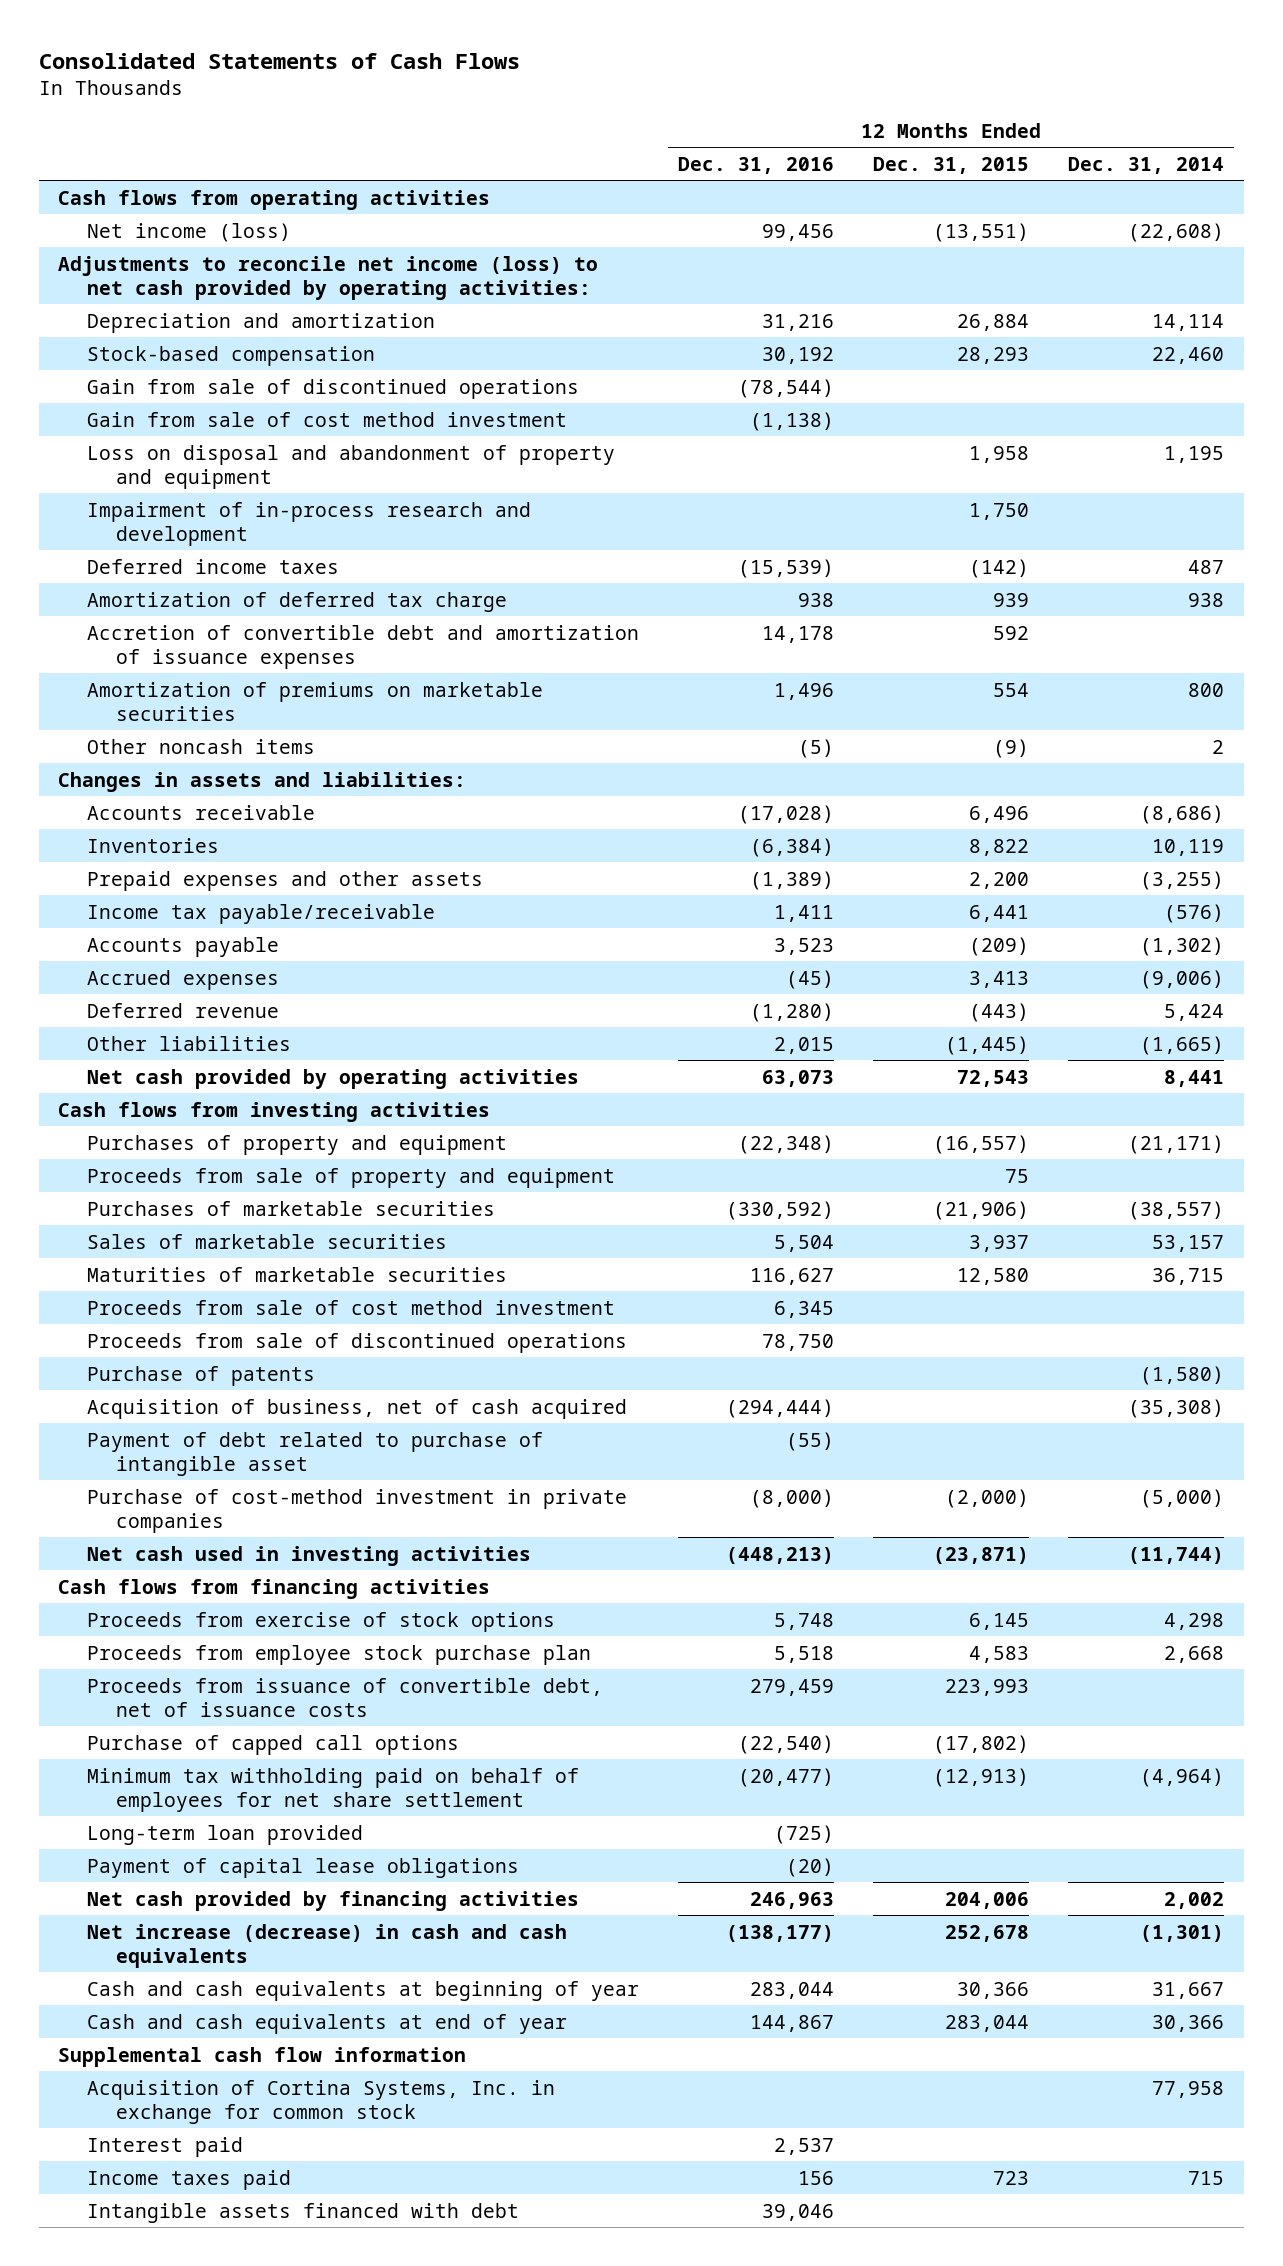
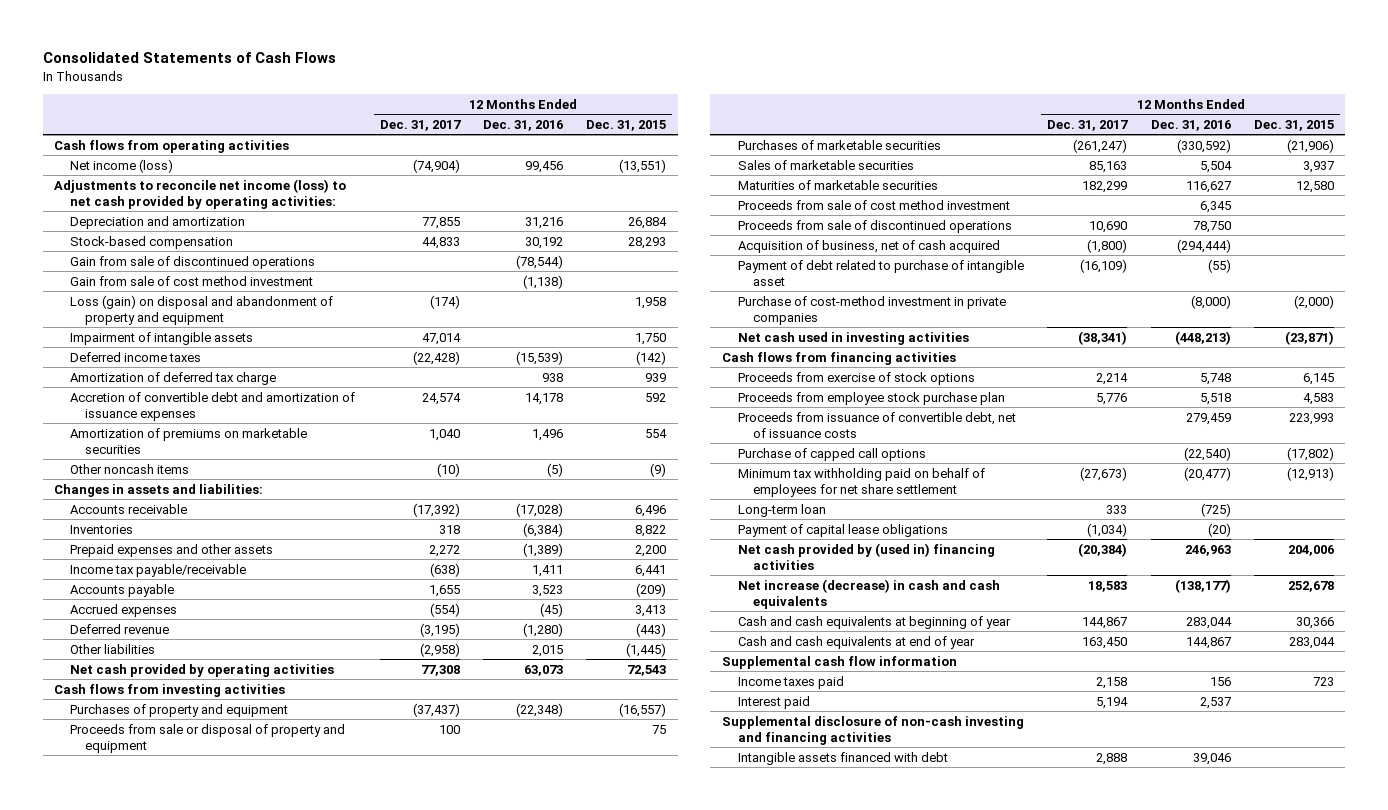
- | 12 Months Ended Dec. 31, 2016 | 12 Months Ended Dec. 31, 2015 | 12 Months Ended Dec. 31, 2014
+ | 12 Months Ended Dec. 31, 2017 | 12 Months Ended Dec. 31, 2016 | 12 Months Ended Dec. 31, 2015
- Loss on disposal and abandonment of property and equipment | | 1,958 | 1,195
- Impairment of in-process research and development | | 1,750 |
+ Loss (gain) on disposal and abandonment of property and equipment | (174) | | 1,958
+ Impairment of intangible assets | 47,014 | | 1,750
- Proceeds from sale of property and equipment | | 75 |
+ Proceeds from sale or disposal of property and equipment | 100 | | 75
- Purchase of patents | | | (1,580)
- Long-term loan provided | (725) | |
+ Long-term loan | 333 | (725) |
- Net cash provided by financing activities | 246,963 | 204,006 | 2,002
+ Net cash provided by (used in) financing activities | (20,384) | 246,963 | 204,006
- Acquisition of Cortina Systems, Inc. in exchange for common stock | | | 77,958
moved down: Interest paid | 5,194 | 2,537 |
+ Supplemental disclosure of non-cash investing and financing activities

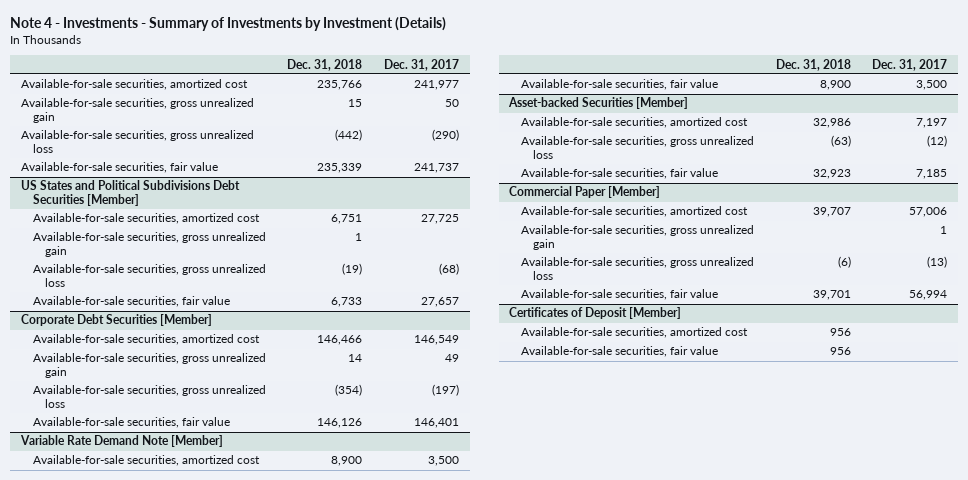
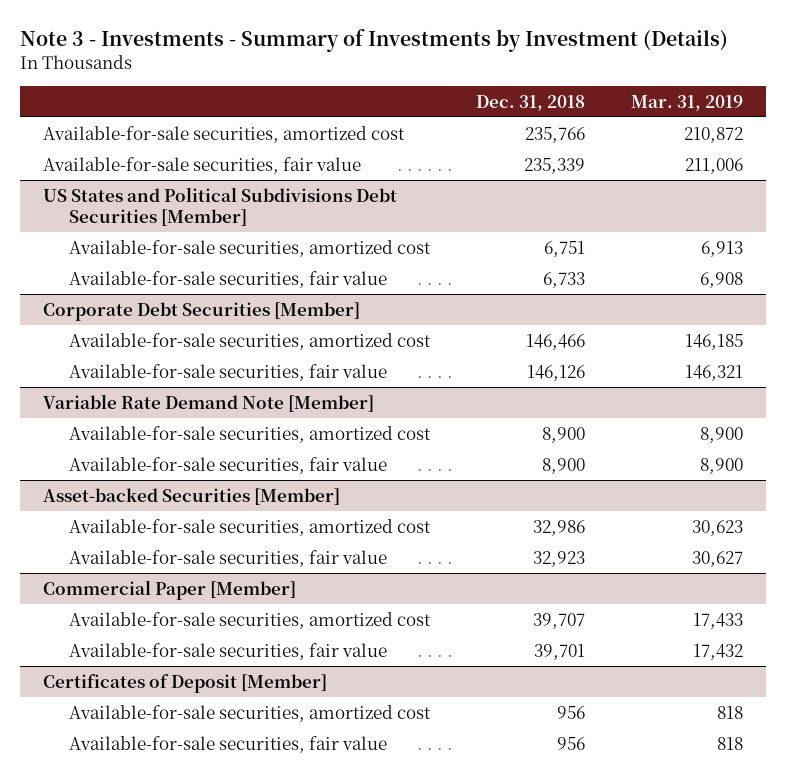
- Note 4 - Investments - Summary of Investments by Investment (Details)
+ Note 3 - Investments - Summary of Investments by Investment (Details)
- | Dec. 31, 2018 | Dec. 31, 2017
+ | Dec. 31, 2018 | Mar. 31, 2019
- Available-for-sale securities, gross unrealized gain | 15 | 50
- Available-for-sale securities, gross unrealized loss | (442) | (290)
@ US States and Political Subdivisions Debt Securities [Member]
- Available-for-sale securities, gross unrealized gain | 1 |
- Available-for-sale securities, gross unrealized loss | (19) | (68)
@ Corporate Debt Securities [Member]
- Available-for-sale securities, gross unrealized gain | 14 | 49
- Available-for-sale securities, gross unrealized loss | (354) | (197)
@ Asset-backed Securities [Member]
- Available-for-sale securities, gross unrealized loss | (63) | (12)
@ Commercial Paper [Member]
- Available-for-sale securities, gross unrealized gain | | 1
- Available-for-sale securities, gross unrealized loss | (6) | (13)

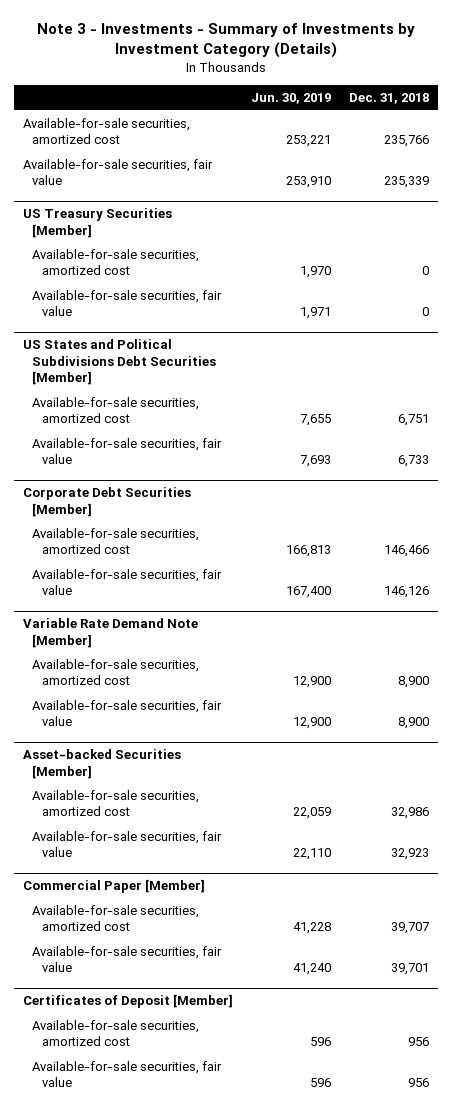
- Note 3 - Investments - Summary of Investments by Investment (Details)
+ Note 3 - Investments - Summary of Investments by Investment Category (Details)
- | Dec. 31, 2018 | Mar. 31, 2019
+ | Jun. 30, 2019 | Dec. 31, 2018
+ US Treasury Securities [Member]
+ Available-for-sale securities, amortized cost | 1,970 | 0
+ Available-for-sale securities, fair value | 1,971 | 0

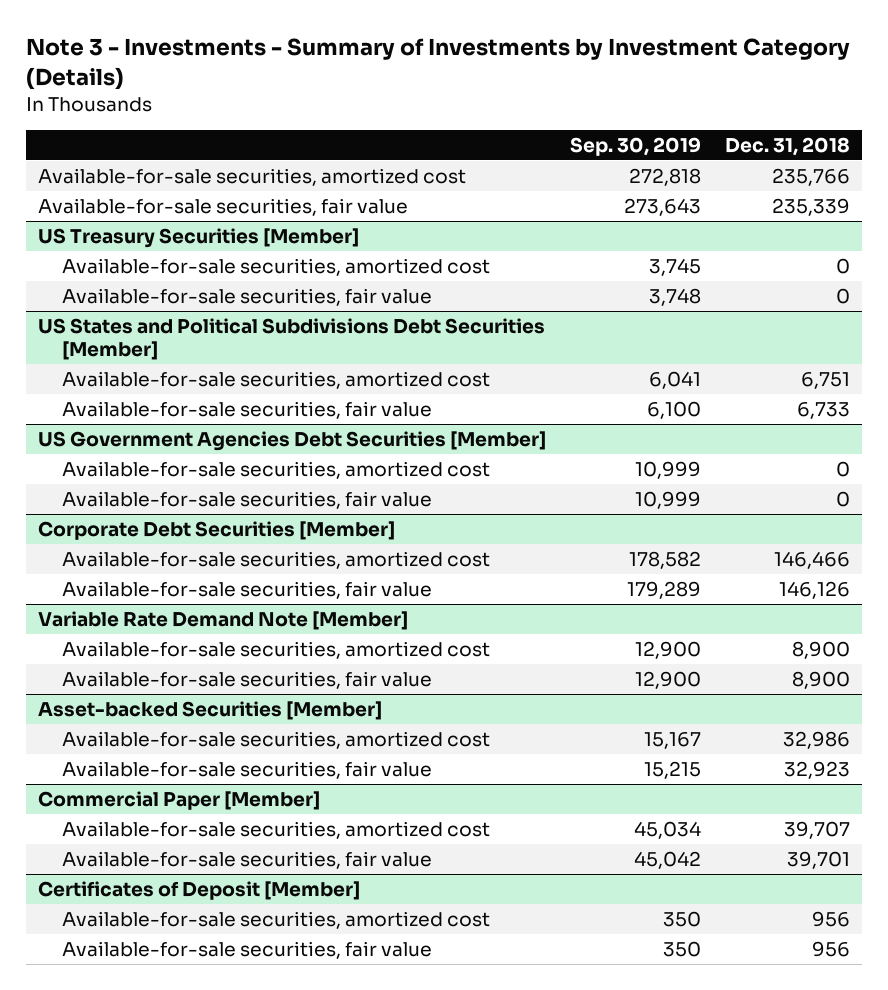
- | Jun. 30, 2019 | Dec. 31, 2018
+ | Sep. 30, 2019 | Dec. 31, 2018
+ US Government Agencies Debt Securities [Member]
+ Available-for-sale securities, amortized cost | 10,999 | 0
+ Available-for-sale securities, fair value | 10,999 | 0

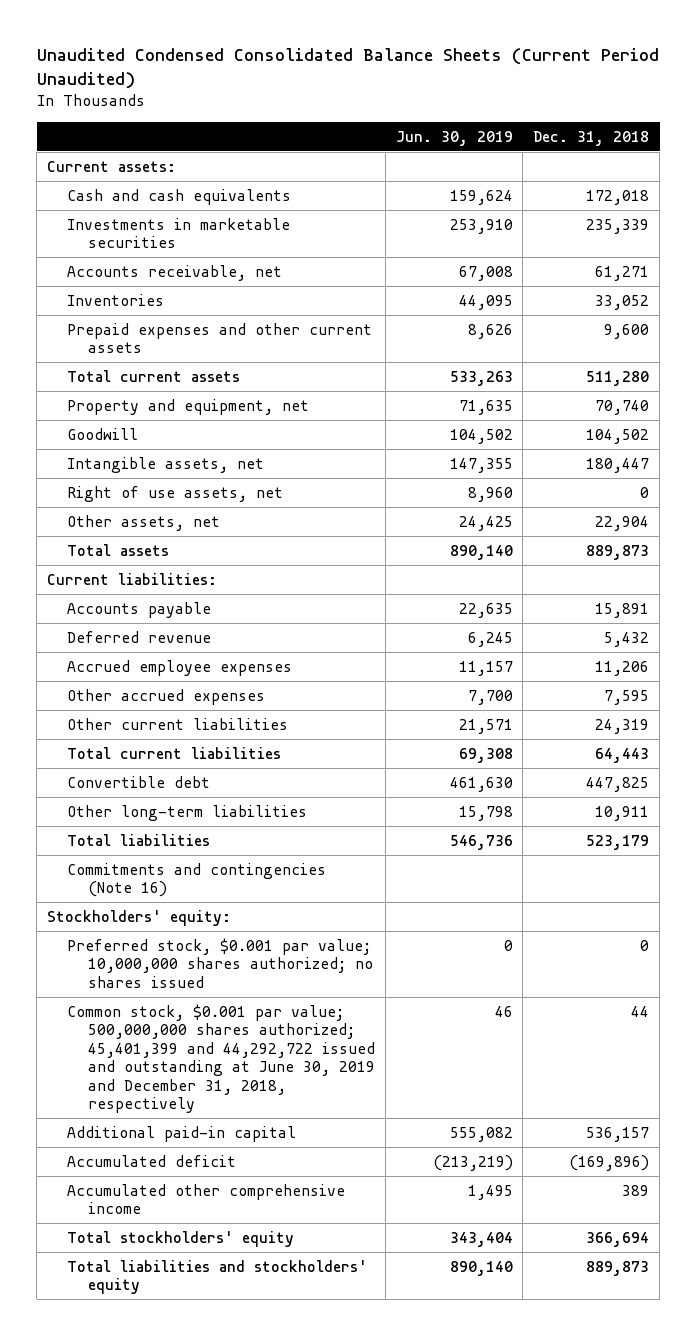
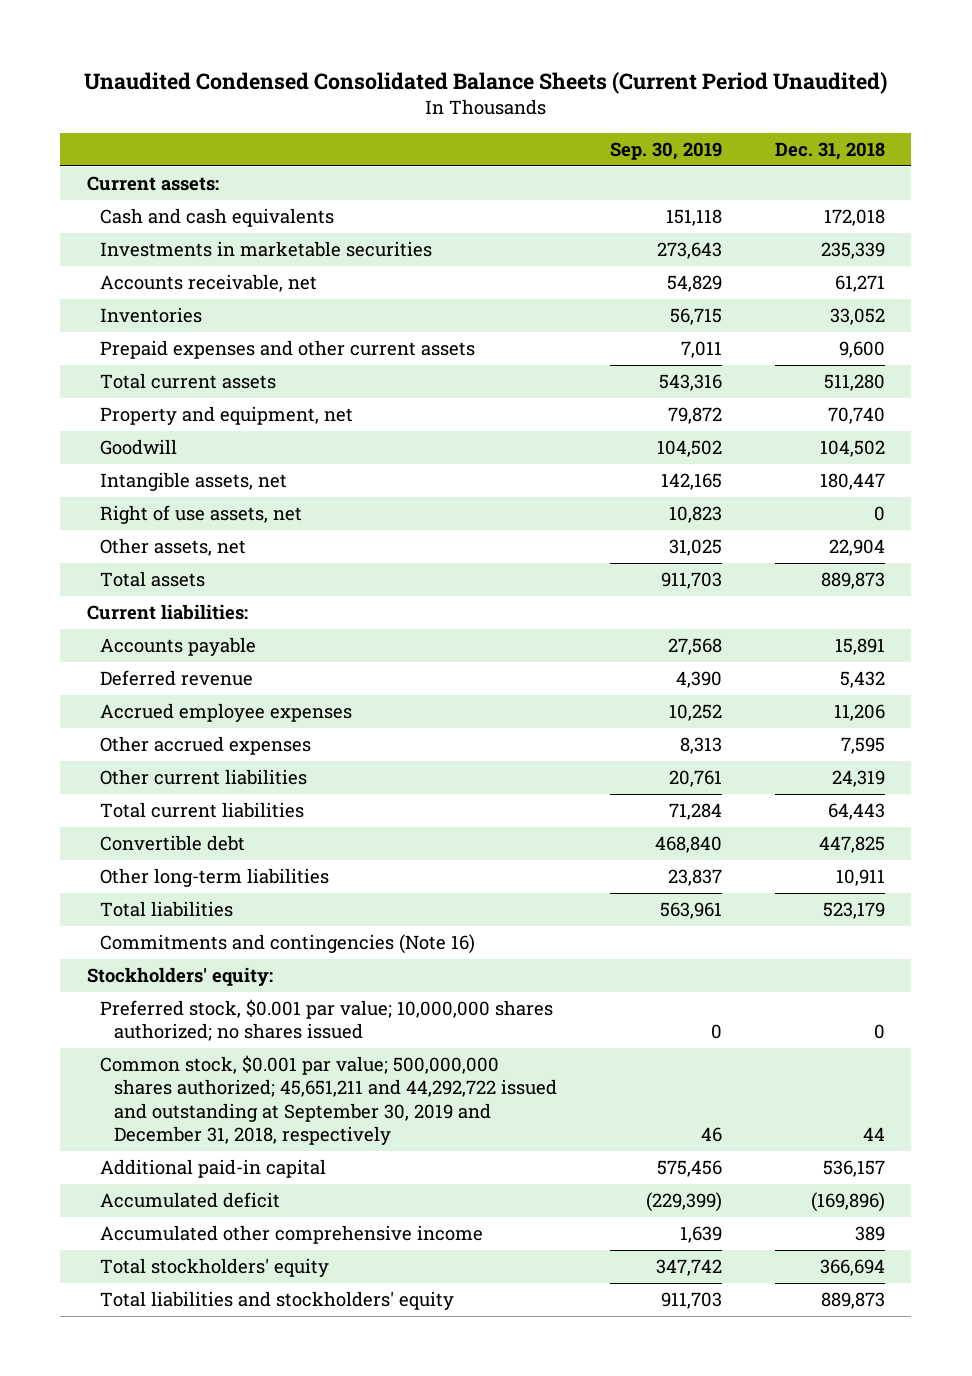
- | Jun. 30, 2019 | Dec. 31, 2018
+ | Sep. 30, 2019 | Dec. 31, 2018
- Common stock, $0.001 par value; 500,000,000 shares authorized; 45,401,399 and 44,292,722 issued and outstanding at June 30, 2019 and December 31, 2018, respectively | 46 | 44
+ Common stock, $0.001 par value; 500,000,000 shares authorized; 45,651,211 and 44,292,722 issued and outstanding at September 30, 2019 and December 31, 2018, respectively | 46 | 44

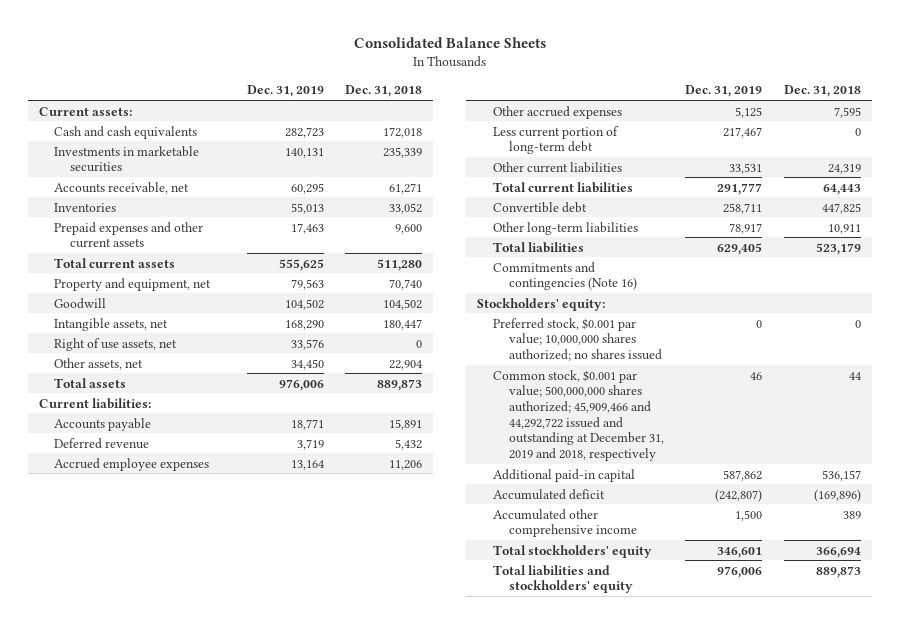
- Unaudited Condensed Consolidated Balance Sheets (Current Period Unaudited)
+ Consolidated Balance Sheets
- | Sep. 30, 2019 | Dec. 31, 2018
+ | Dec. 31, 2019 | Dec. 31, 2018
+ Less current portion of long-term debt | 217,467 | 0
- Common stock, $0.001 par value; 500,000,000 shares authorized; 45,651,211 and 44,292,722 issued and outstanding at September 30, 2019 and December 31, 2018, respectively | 46 | 44
+ Common stock, $0.001 par value; 500,000,000 shares authorized; 45,909,466 and 44,292,722 issued and outstanding at December 31, 2019 and 2018, respectively | 46 | 44

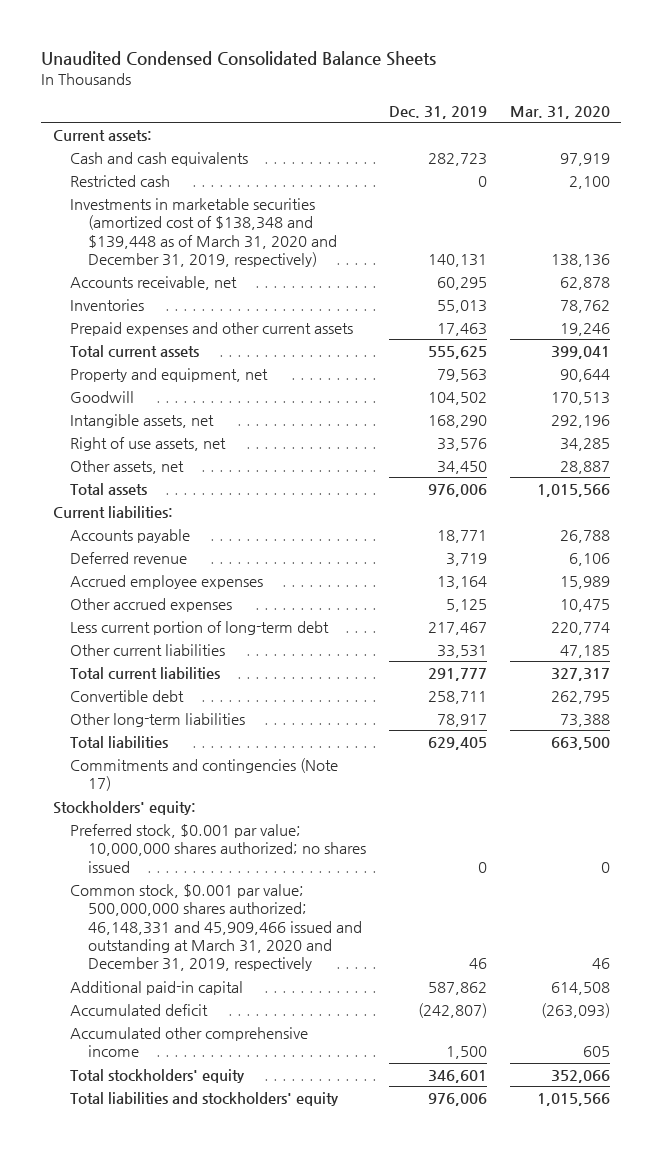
- Consolidated Balance Sheets
+ Unaudited Condensed Consolidated Balance Sheets
- | Dec. 31, 2019 | Dec. 31, 2018
+ | Dec. 31, 2019 | Mar. 31, 2020
- Investments in marketable securities | 140,131 | 235,339
+ Restricted cash | 0 | 2,100
+ Investments in marketable securities (amortized cost of $138,348 and $139,448 as of March 31, 2020 and December 31, 2019, respectively) | 140,131 | 138,136
- Commitments and contingencies (Note 16)
+ Commitments and contingencies (Note 17)
- Common stock, $0.001 par value; 500,000,000 shares authorized; 45,909,466 and 44,292,722 issued and outstanding at December 31, 2019 and 2018, respectively | 46 | 44
+ Common stock, $0.001 par value; 500,000,000 shares authorized; 46,148,331 and 45,909,466 issued and outstanding at March 31, 2020 and December 31, 2019, respectively | 46 | 46

